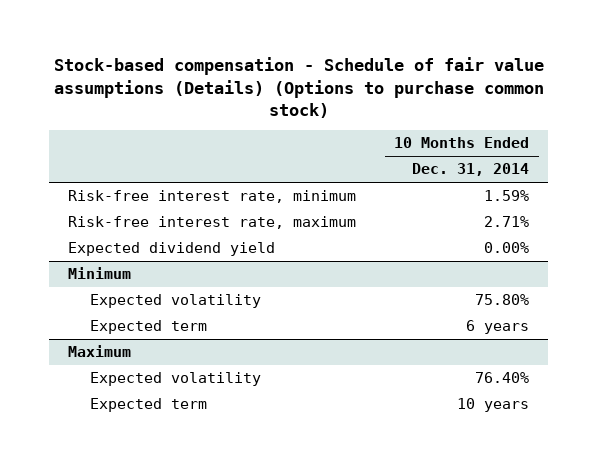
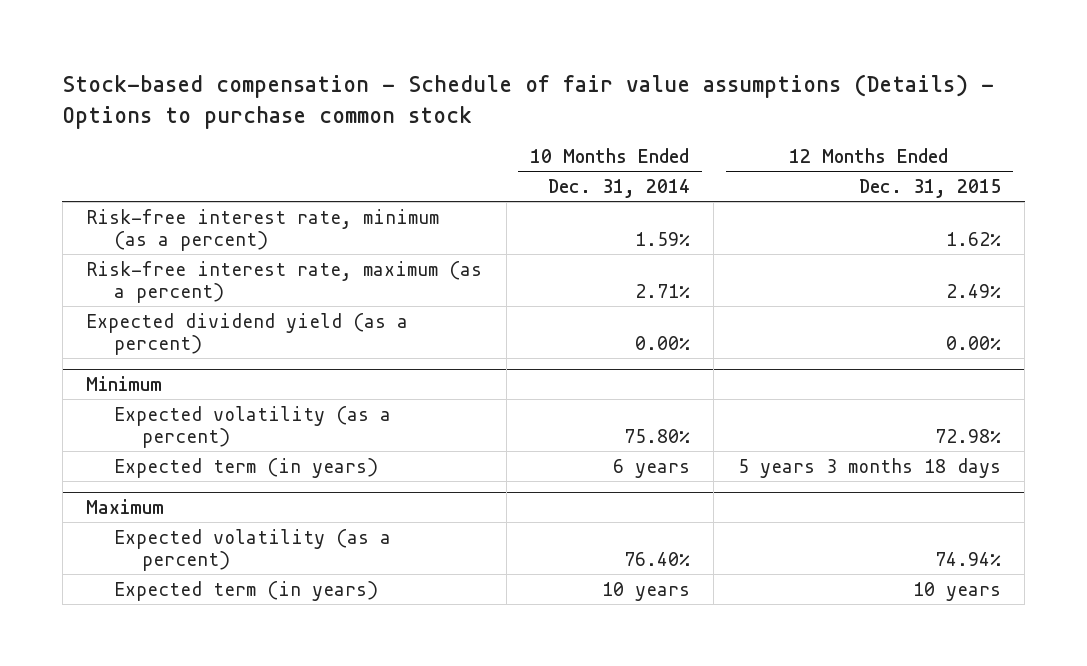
- Stock-based compensation - Schedule of fair value assumptions (Details) (Options to purchase common stock)
+ Stock-based compensation - Schedule of fair value assumptions (Details) - Options to purchase common stock
- | 10 Months Ended Dec. 31, 2014
+ | 10 Months Ended Dec. 31, 2014 | 12 Months Ended Dec. 31, 2015
- Risk-free interest rate, minimum | 1.59%
- Risk-free interest rate, maximum | 2.71%
- Expected dividend yield | 0.00%
+ Risk-free interest rate, minimum (as a percent) | 1.59% | 1.62%
+ Risk-free interest rate, maximum (as a percent) | 2.71% | 2.49%
+ Expected dividend yield (as a percent) | 0.00% | 0.00%
@ Minimum
- Expected volatility | 75.80%
- Expected term | 6 years
+ Expected volatility (as a percent) | 75.80% | 72.98%
+ Expected term (in years) | 6 years | 5 years 3 months 18 days
@ Maximum
- Expected volatility | 76.40%
- Expected term | 10 years
+ Expected volatility (as a percent) | 76.40% | 74.94%
+ Expected term (in years) | 10 years | 10 years

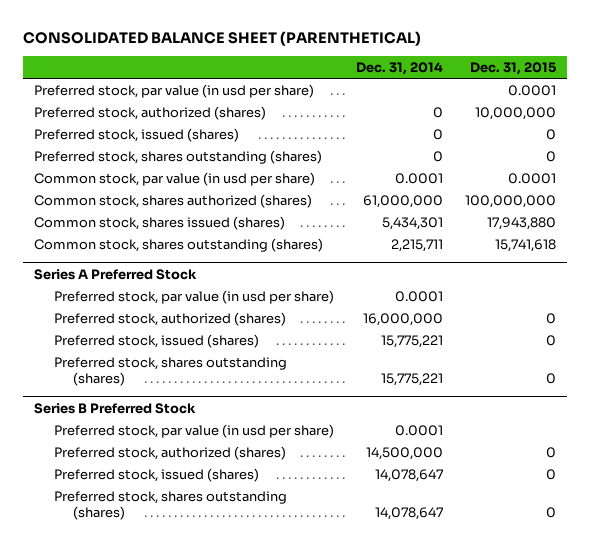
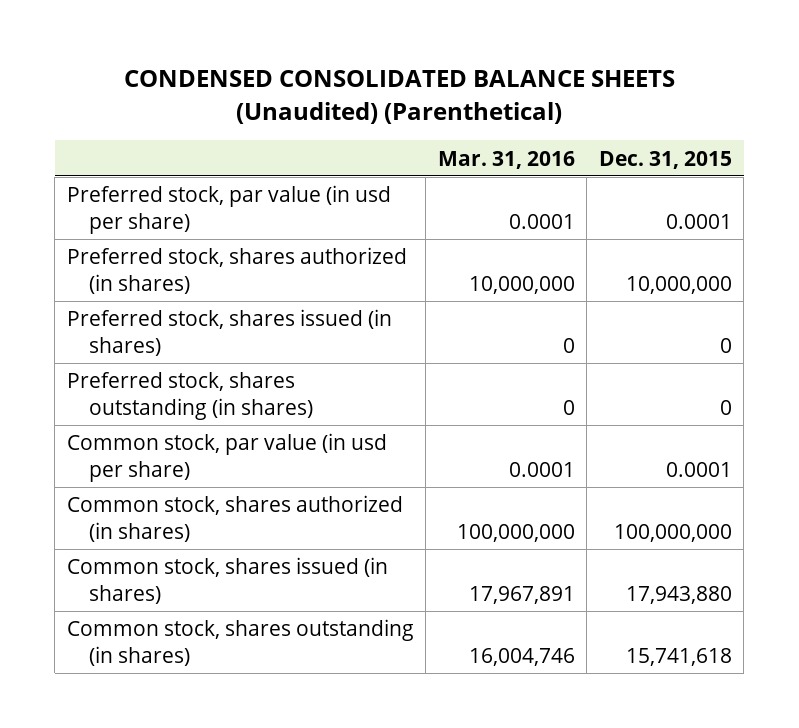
- CONSOLIDATED BALANCE SHEET (PARENTHETICAL)
+ CONDENSED CONSOLIDATED BALANCE SHEETS (Unaudited) (Parenthetical)
- | Dec. 31, 2014 | Dec. 31, 2015
+ | Mar. 31, 2016 | Dec. 31, 2015
- Preferred stock, authorized (shares) | 0 | 10,000,000
- Preferred stock, issued (shares) | 0 | 0
- Preferred stock, shares outstanding (shares) | 0 | 0
+ Preferred stock, shares authorized (in shares) | 10,000,000 | 10,000,000
+ Preferred stock, shares issued (in shares) | 0 | 0
+ Preferred stock, shares outstanding (in shares) | 0 | 0
- Common stock, shares authorized (shares) | 61,000,000 | 100,000,000
- Common stock, shares issued (shares) | 5,434,301 | 17,943,880
- Common stock, shares outstanding (shares) | 2,215,711 | 15,741,618
- Series A Preferred Stock
- Preferred stock, par value (in usd per share) | 0.0001 |
- Preferred stock, authorized (shares) | 16,000,000 | 0
- Preferred stock, issued (shares) | 15,775,221 | 0
- Preferred stock, shares outstanding (shares) | 15,775,221 | 0
- Series B Preferred Stock
- Preferred stock, par value (in usd per share) | 0.0001 |
- Preferred stock, authorized (shares) | 14,500,000 | 0
- Preferred stock, issued (shares) | 14,078,647 | 0
- Preferred stock, shares outstanding (shares) | 14,078,647 | 0
+ Common stock, shares authorized (in shares) | 100,000,000 | 100,000,000
+ Common stock, shares issued (in shares) | 17,967,891 | 17,943,880
+ Common stock, shares outstanding (in shares) | 16,004,746 | 15,741,618

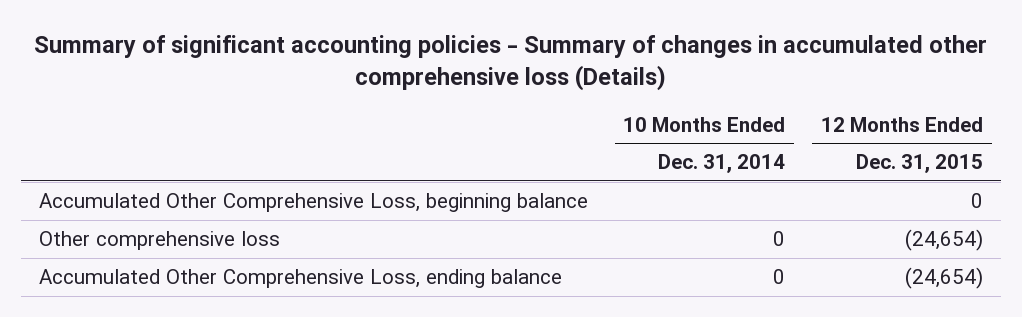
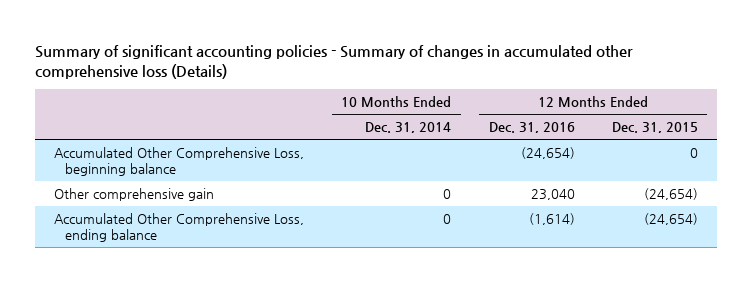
- | 10 Months Ended Dec. 31, 2014 | 12 Months Ended Dec. 31, 2015
+ | 10 Months Ended Dec. 31, 2014 | 12 Months Ended Dec. 31, 2016 | 12 Months Ended Dec. 31, 2015
- Other comprehensive loss | 0 | (24,654)
+ Other comprehensive gain | 0 | 23,040 | (24,654)

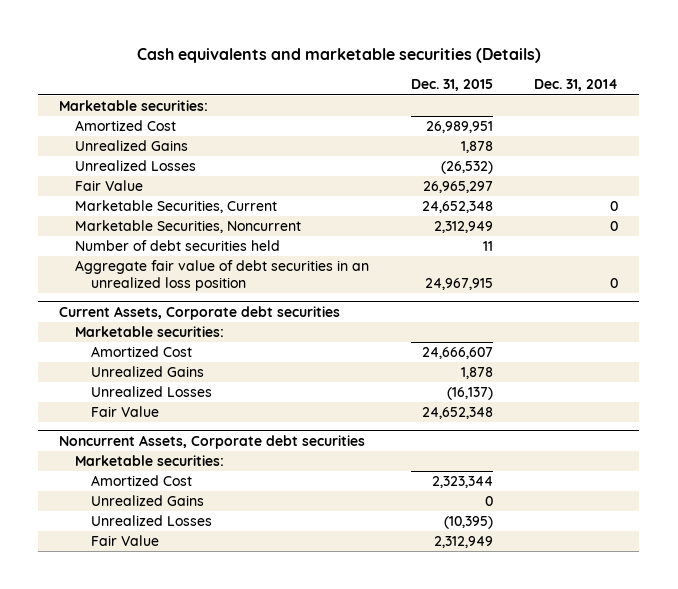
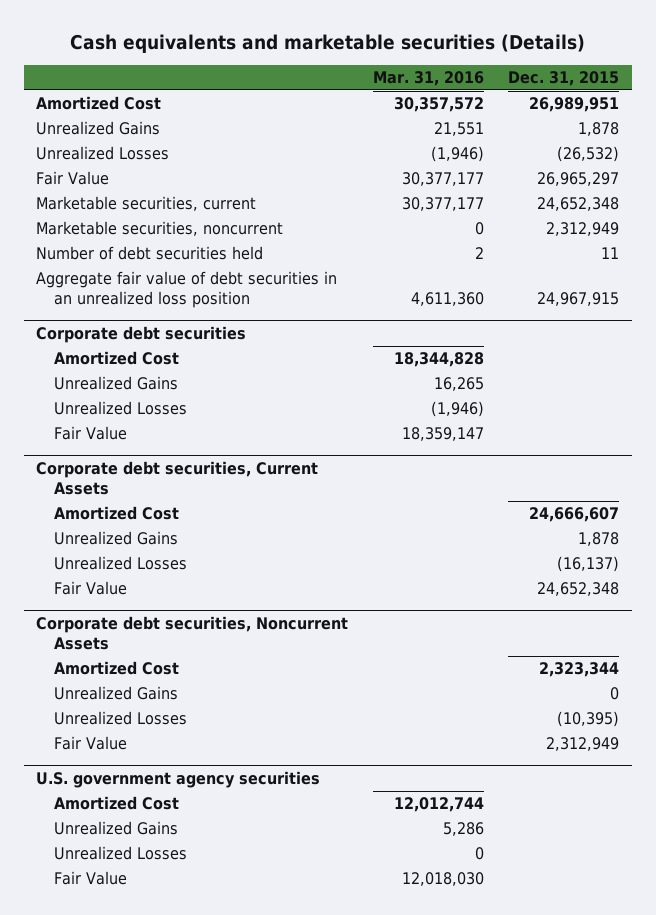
- | Dec. 31, 2015 | Dec. 31, 2014
+ | Mar. 31, 2016 | Dec. 31, 2015
- Marketable securities:
- Marketable Securities, Current | 24,652,348 | 0
- Marketable Securities, Noncurrent | 2,312,949 | 0
+ Marketable securities, current | 30,377,177 | 24,652,348
+ Marketable securities, noncurrent | 0 | 2,312,949
- Current Assets, Corporate debt securities
- Marketable securities:
+ Corporate debt securities
+ Amortized Cost | 18,344,828 |
+ Unrealized Gains | 16,265 |
+ Unrealized Losses | (1,946) |
+ Fair Value | 18,359,147 |
+ Corporate debt securities, Current Assets
- Noncurrent Assets, Corporate debt securities
- Marketable securities:
+ Corporate debt securities, Noncurrent Assets
+ U.S. government agency securities
+ Amortized Cost | 12,012,744 |
+ Unrealized Gains | 5,286 |
+ Unrealized Losses | 0 |
+ Fair Value | 12,018,030 |

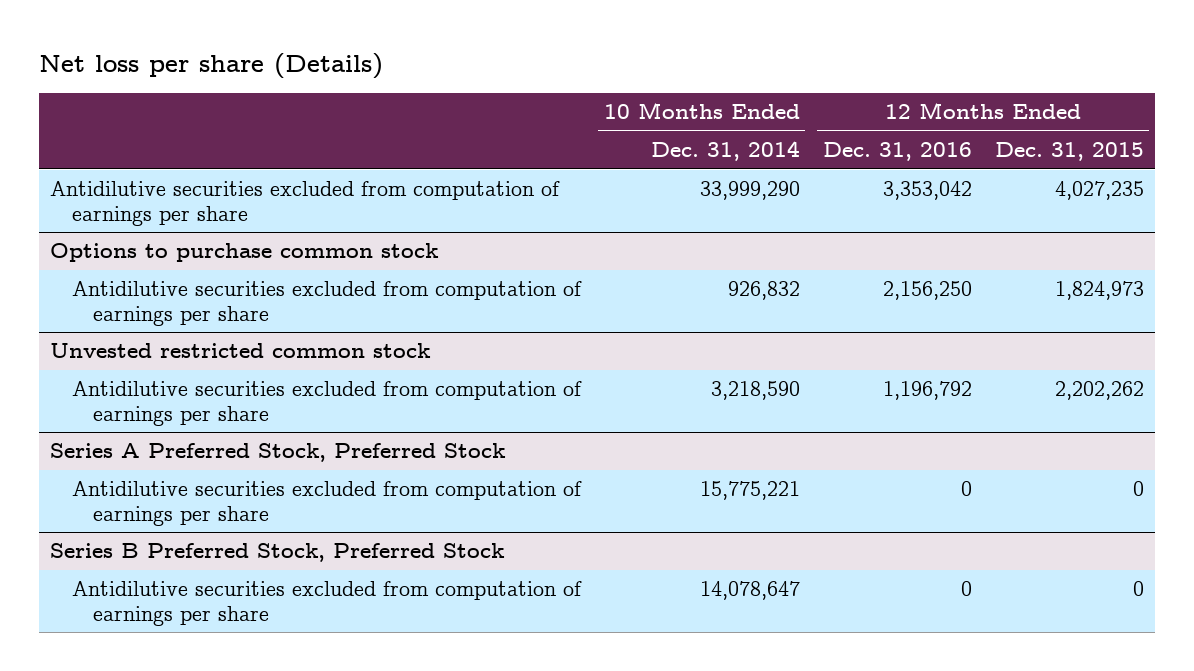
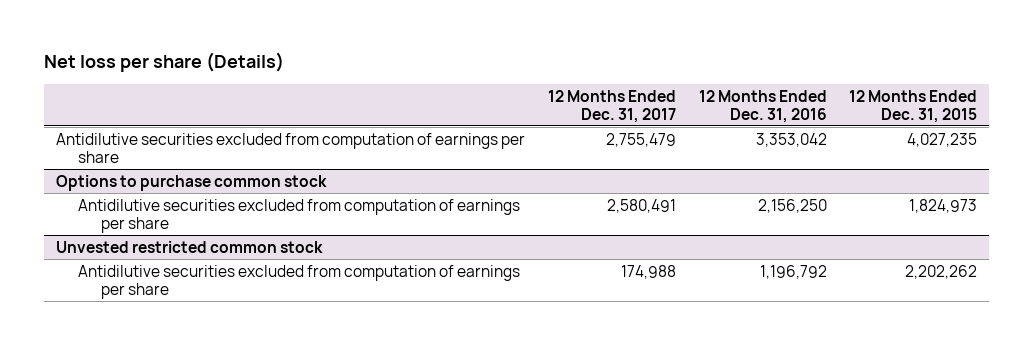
- | 10 Months Ended Dec. 31, 2014 | 12 Months Ended Dec. 31, 2016 | 12 Months Ended Dec. 31, 2015
+ | 12 Months Ended Dec. 31, 2017 | 12 Months Ended Dec. 31, 2016 | 12 Months Ended Dec. 31, 2015
- Series A Preferred Stock, Preferred Stock
- Antidilutive securities excluded from computation of earnings per share | 15,775,221 | 0 | 0
- Series B Preferred Stock, Preferred Stock
- Antidilutive securities excluded from computation of earnings per share | 14,078,647 | 0 | 0

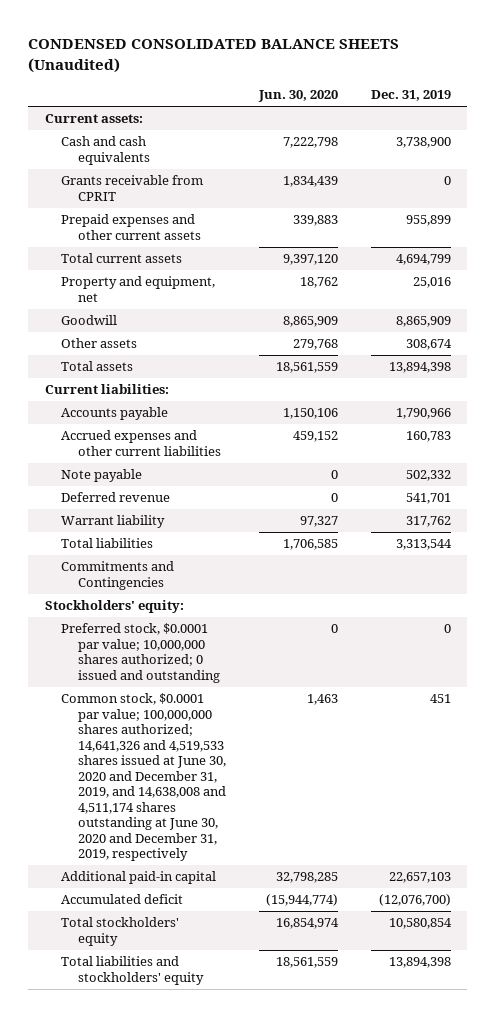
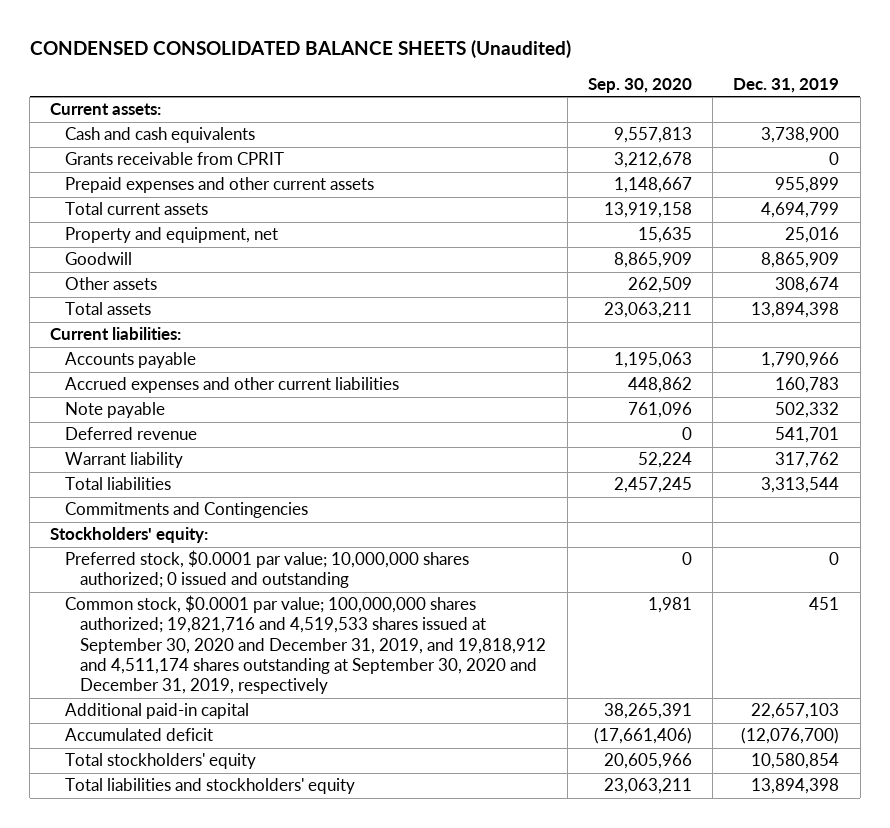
- | Jun. 30, 2020 | Dec. 31, 2019
+ | Sep. 30, 2020 | Dec. 31, 2019
- Common stock, $0.0001 par value; 100,000,000 shares authorized; 14,641,326 and 4,519,533 shares issued at June 30, 2020 and December 31, 2019, and 14,638,008 and 4,511,174 shares outstanding at June 30, 2020 and December 31, 2019, respectively | 1,463 | 451
+ Common stock, $0.0001 par value; 100,000,000 shares authorized; 19,821,716 and 4,519,533 shares issued at September 30, 2020 and December 31, 2019, and 19,818,912 and 4,511,174 shares outstanding at September 30, 2020 and December 31, 2019, respectively | 1,981 | 451

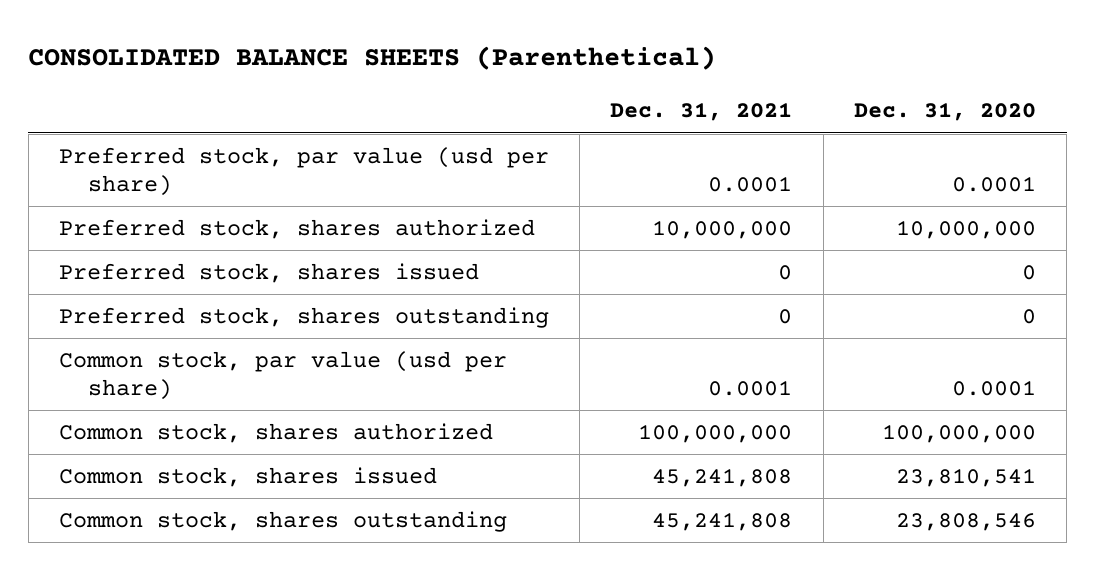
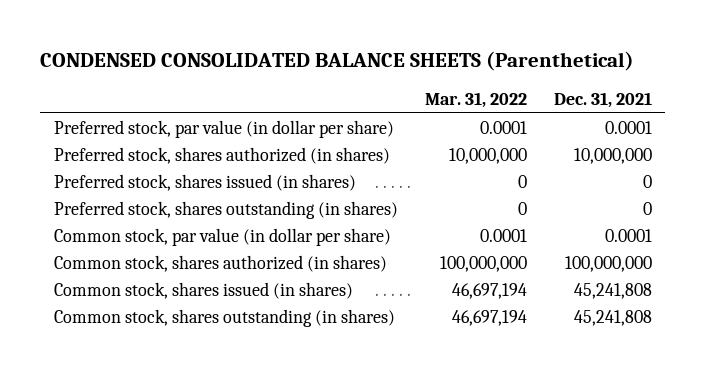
- CONSOLIDATED BALANCE SHEETS (Parenthetical)
+ CONDENSED CONSOLIDATED BALANCE SHEETS (Parenthetical)
- | Dec. 31, 2021 | Dec. 31, 2020
+ | Mar. 31, 2022 | Dec. 31, 2021
- Preferred stock, par value (usd per share) | 0.0001 | 0.0001
- Preferred stock, shares authorized | 10,000,000 | 10,000,000
- Preferred stock, shares issued | 0 | 0
- Preferred stock, shares outstanding | 0 | 0
- Common stock, par value (usd per share) | 0.0001 | 0.0001
- Common stock, shares authorized | 100,000,000 | 100,000,000
- Common stock, shares issued | 45,241,808 | 23,810,541
- Common stock, shares outstanding | 45,241,808 | 23,808,546
+ Preferred stock, par value (in dollar per share) | 0.0001 | 0.0001
+ Preferred stock, shares authorized (in shares) | 10,000,000 | 10,000,000
+ Preferred stock, shares issued (in shares) | 0 | 0
+ Preferred stock, shares outstanding (in shares) | 0 | 0
+ Common stock, par value (in dollar per share) | 0.0001 | 0.0001
+ Common stock, shares authorized (in shares) | 100,000,000 | 100,000,000
+ Common stock, shares issued (in shares) | 46,697,194 | 45,241,808
+ Common stock, shares outstanding (in shares) | 46,697,194 | 45,241,808

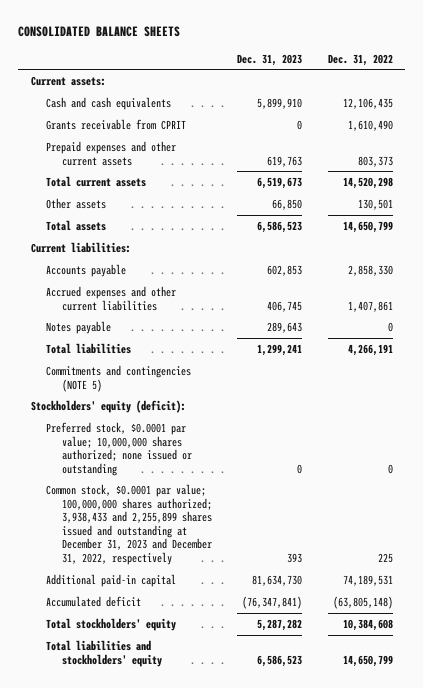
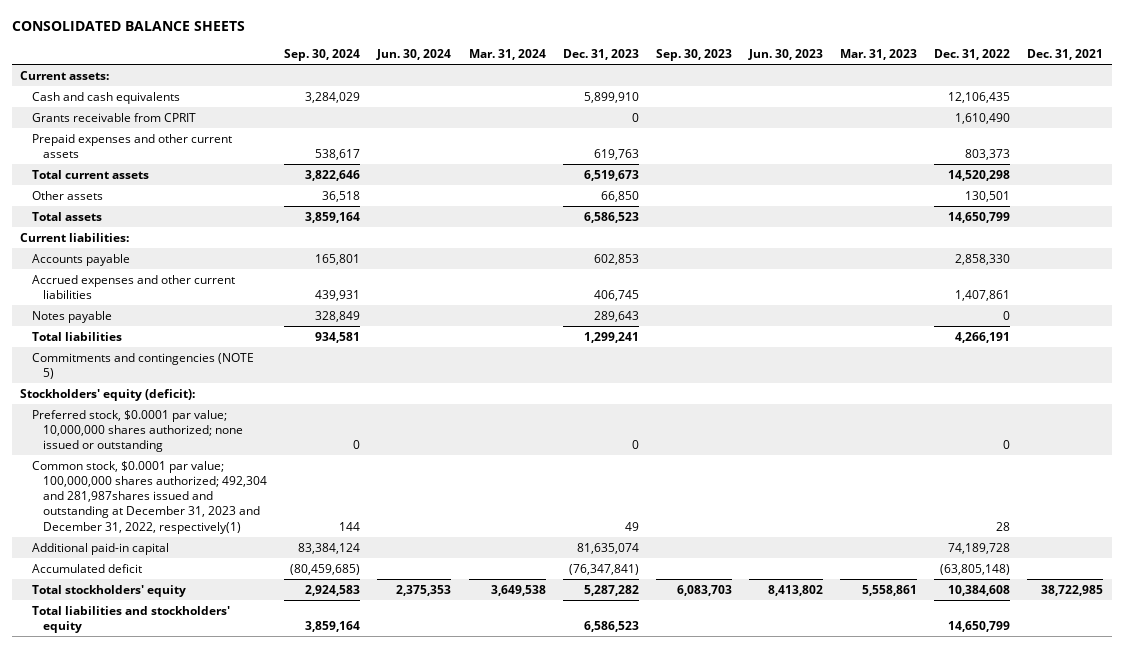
- | Dec. 31, 2023 | Dec. 31, 2022
+ | Sep. 30, 2024 | Jun. 30, 2024 | Mar. 31, 2024 | Dec. 31, 2023 | Sep. 30, 2023 | Jun. 30, 2023 | Mar. 31, 2023 | Dec. 31, 2022 | Dec. 31, 2021
- Common stock, $0.0001 par value; 100,000,000 shares authorized; 3,938,433 and 2,255,899 shares issued and outstanding at December 31, 2023 and December 31, 2022, respectively | 393 | 225
- Additional paid-in capital | 81,634,730 | 74,189,531
+ Common stock, $0.0001 par value; 100,000,000 shares authorized; 492,304 and 281,987shares issued and outstanding at December 31, 2023 and December 31, 2022, respectively(1) | 144 | | | 49 | | | | 28 |
+ Additional paid-in capital | 83,384,124 | | | 81,635,074 | | | | 74,189,728 |

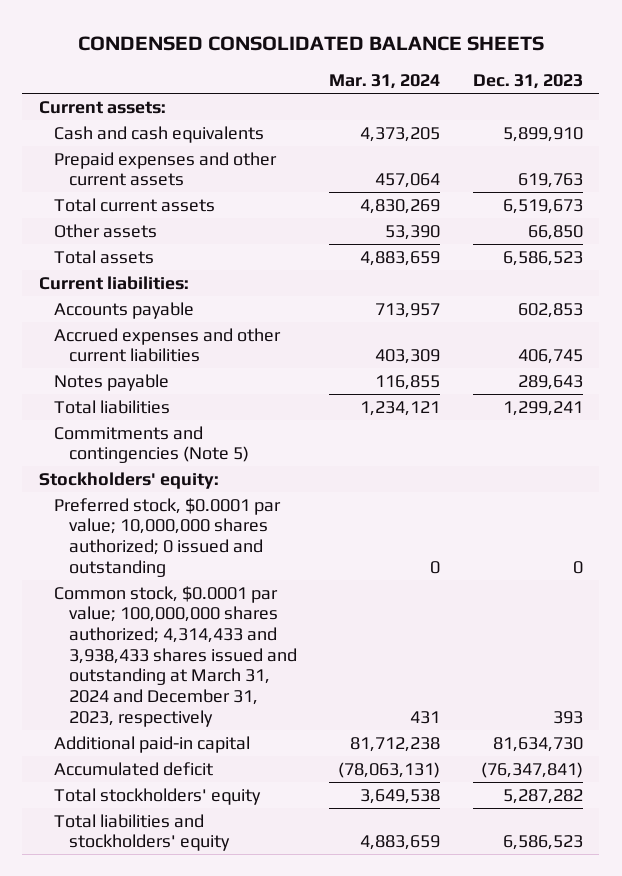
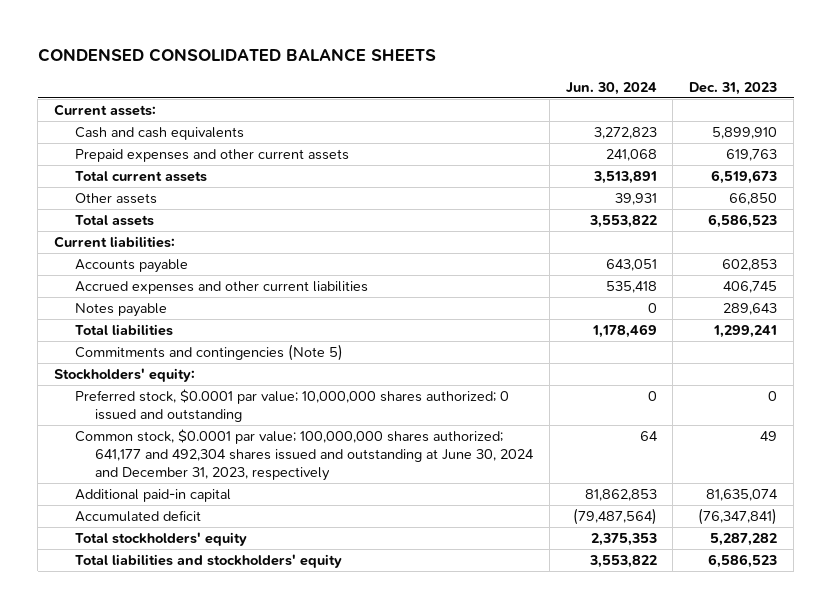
- | Mar. 31, 2024 | Dec. 31, 2023
+ | Jun. 30, 2024 | Dec. 31, 2023
- Common stock, $0.0001 par value; 100,000,000 shares authorized; 4,314,433 and 3,938,433 shares issued and outstanding at March 31, 2024 and December 31, 2023, respectively | 431 | 393
- Additional paid-in capital | 81,712,238 | 81,634,730
+ Common stock, $0.0001 par value; 100,000,000 shares authorized; 641,177 and 492,304 shares issued and outstanding at June 30, 2024 and December 31, 2023, respectively | 64 | 49
+ Additional paid-in capital | 81,862,853 | 81,635,074

